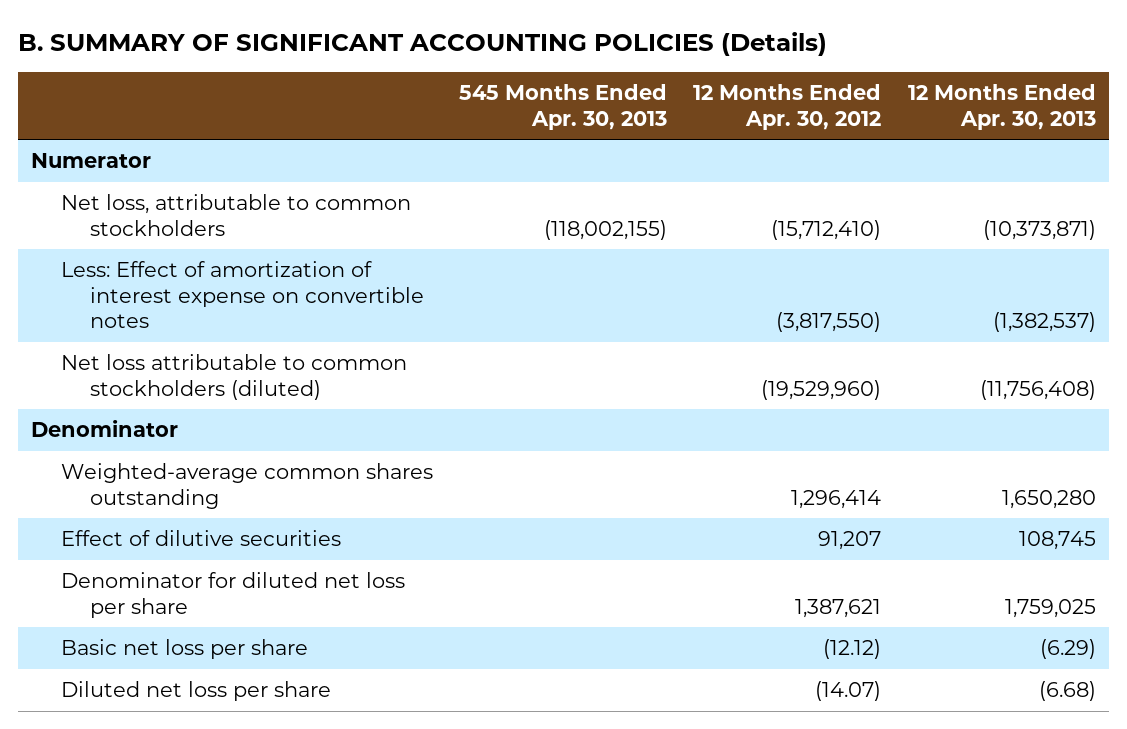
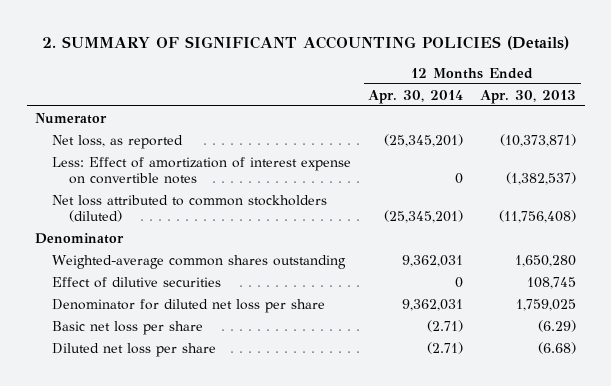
- B. SUMMARY OF SIGNIFICANT ACCOUNTING POLICIES (Details)
+ 2. SUMMARY OF SIGNIFICANT ACCOUNTING POLICIES (Details)
- | 545 Months Ended Apr. 30, 2013 | 12 Months Ended Apr. 30, 2012 | 12 Months Ended Apr. 30, 2013
+ | 12 Months Ended Apr. 30, 2014 | 12 Months Ended Apr. 30, 2013
- Net loss, attributable to common stockholders | (118,002,155) | (15,712,410) | (10,373,871)
+ Net loss, as reported | (25,345,201) | (10,373,871)
- Net loss attributable to common stockholders (diluted) | | (19,529,960) | (11,756,408)
+ Net loss attributed to common stockholders (diluted) | (25,345,201) | (11,756,408)

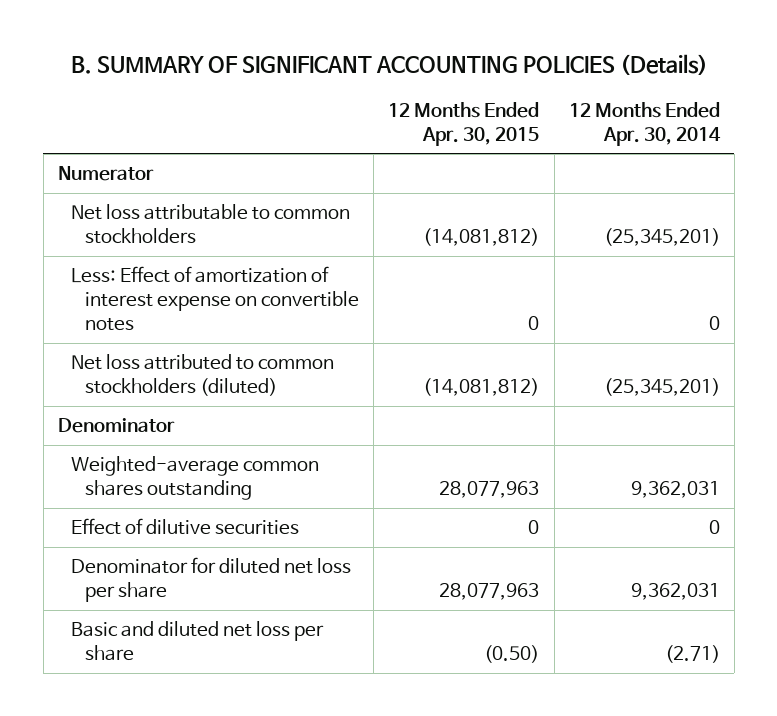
- 2. SUMMARY OF SIGNIFICANT ACCOUNTING POLICIES (Details)
+ B. SUMMARY OF SIGNIFICANT ACCOUNTING POLICIES (Details)
- | 12 Months Ended Apr. 30, 2014 | 12 Months Ended Apr. 30, 2013
+ | 12 Months Ended Apr. 30, 2015 | 12 Months Ended Apr. 30, 2014
- Net loss, as reported | (25,345,201) | (10,373,871)
+ Net loss attributable to common stockholders | (14,081,812) | (25,345,201)
- Basic net loss per share | (2.71) | (6.29)
- Diluted net loss per share | (2.71) | (6.68)
+ Basic and diluted net loss per share | (0.50) | (2.71)

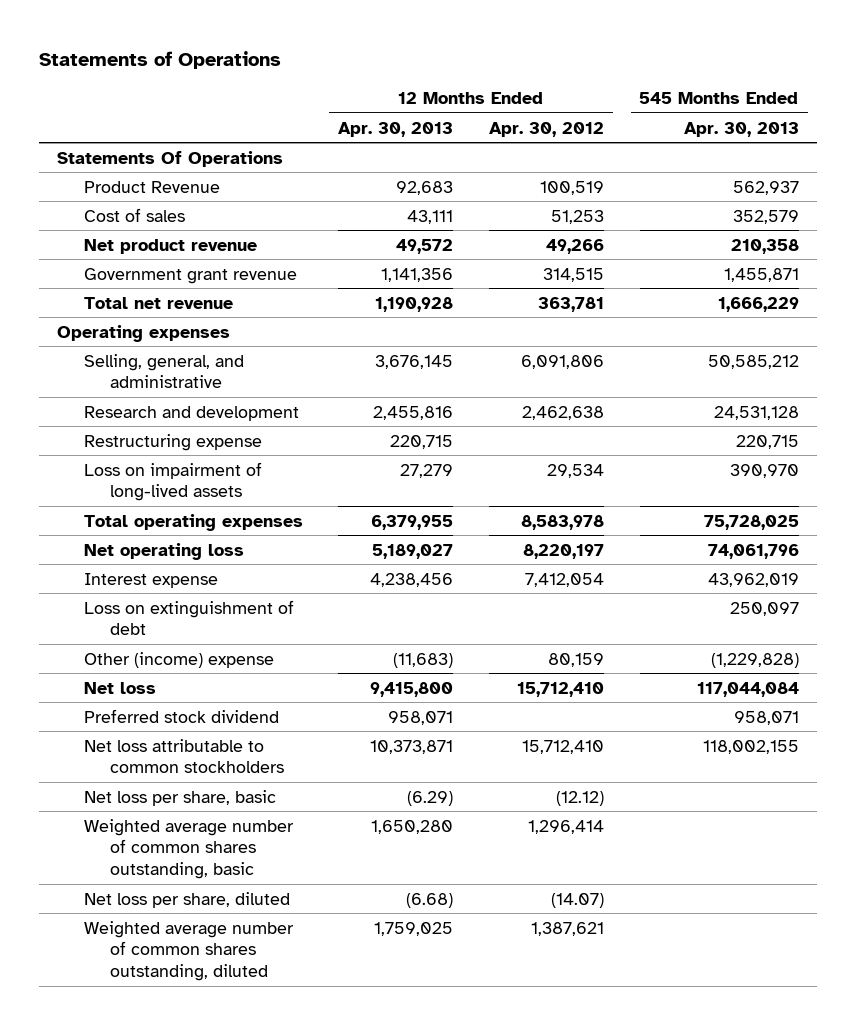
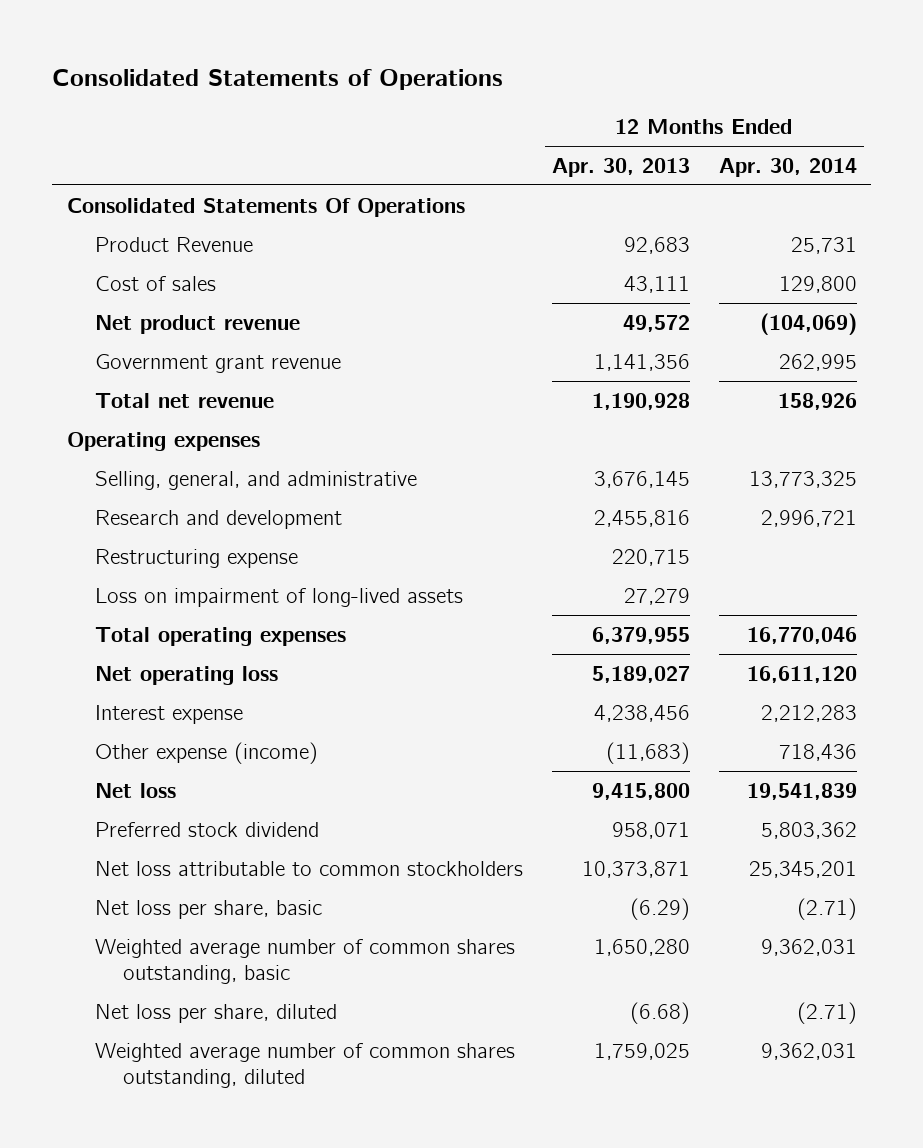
- Statements of Operations
+ Consolidated Statements of Operations
- | 12 Months Ended Apr. 30, 2013 | 12 Months Ended Apr. 30, 2012 | 545 Months Ended Apr. 30, 2013
+ | 12 Months Ended Apr. 30, 2013 | 12 Months Ended Apr. 30, 2014
- Statements Of Operations
+ Consolidated Statements Of Operations
- Loss on extinguishment of debt | | | 250,097
- Other (income) expense | (11,683) | 80,159 | (1,229,828)
+ Other expense (income) | (11,683) | 718,436

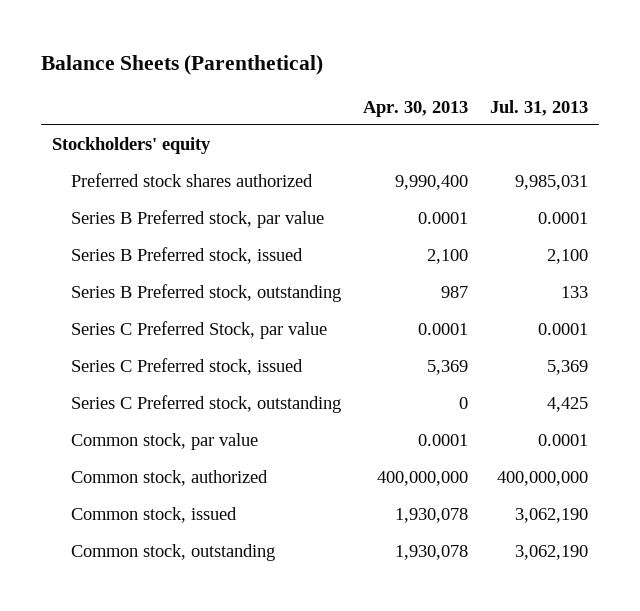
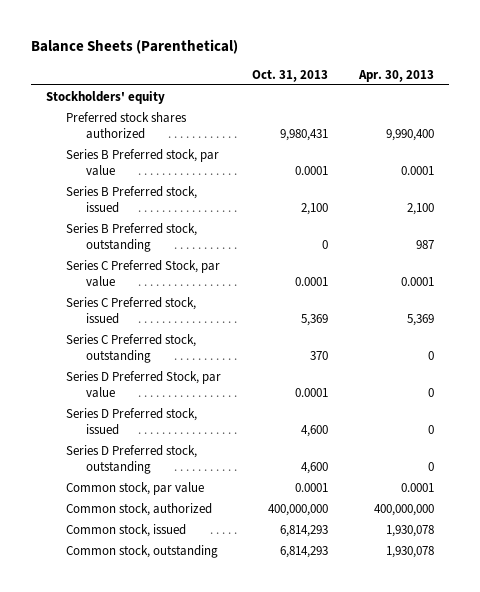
- | Apr. 30, 2013 | Jul. 31, 2013
+ | Oct. 31, 2013 | Apr. 30, 2013
+ Series D Preferred Stock, par value | 0.0001 | 0
+ Series D Preferred stock, issued | 4,600 | 0
+ Series D Preferred stock, outstanding | 4,600 | 0

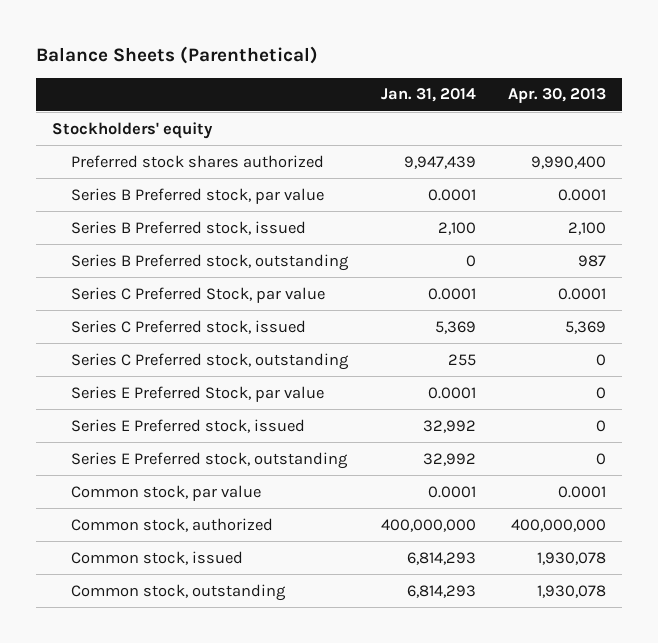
- | Oct. 31, 2013 | Apr. 30, 2013
+ | Jan. 31, 2014 | Apr. 30, 2013
- Series D Preferred Stock, par value | 0.0001 | 0
- Series D Preferred stock, issued | 4,600 | 0
- Series D Preferred stock, outstanding | 4,600 | 0
+ Series E Preferred Stock, par value | 0.0001 | 0
+ Series E Preferred stock, issued | 32,992 | 0
+ Series E Preferred stock, outstanding | 32,992 | 0

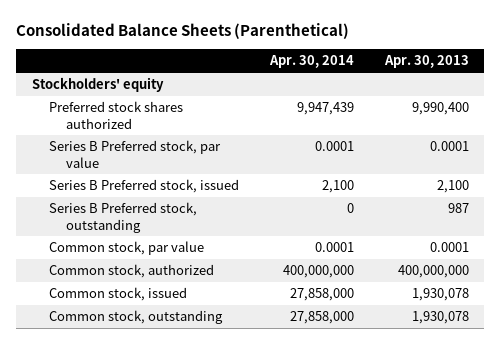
- Balance Sheets (Parenthetical)
+ Consolidated Balance Sheets (Parenthetical)
- | Jan. 31, 2014 | Apr. 30, 2013
+ | Apr. 30, 2014 | Apr. 30, 2013
- Series C Preferred Stock, par value | 0.0001 | 0.0001
- Series C Preferred stock, issued | 5,369 | 5,369
- Series C Preferred stock, outstanding | 255 | 0
- Series E Preferred Stock, par value | 0.0001 | 0
- Series E Preferred stock, issued | 32,992 | 0
- Series E Preferred stock, outstanding | 32,992 | 0

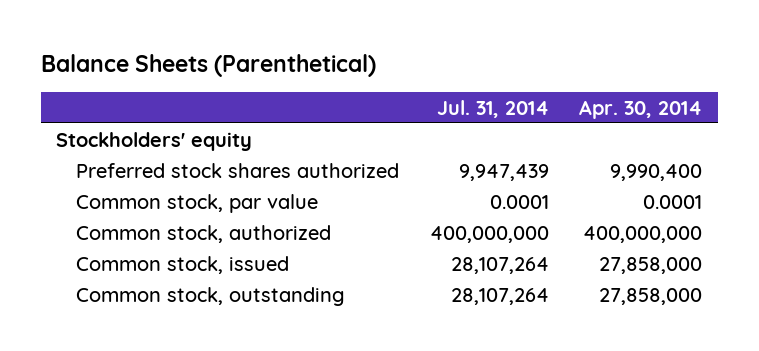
- Consolidated Balance Sheets (Parenthetical)
+ Balance Sheets (Parenthetical)
- | Apr. 30, 2014 | Apr. 30, 2013
+ | Jul. 31, 2014 | Apr. 30, 2014
- Preferred stock shares authorized | 9,947,439 | 9,990,400
- Series B Preferred stock, par value | 0.0001 | 0.0001
- Series B Preferred stock, issued | 2,100 | 2,100
- Series B Preferred stock, outstanding | 0 | 987
+ Preferred stock shares authorized | 9,947,439 | 9,990,400

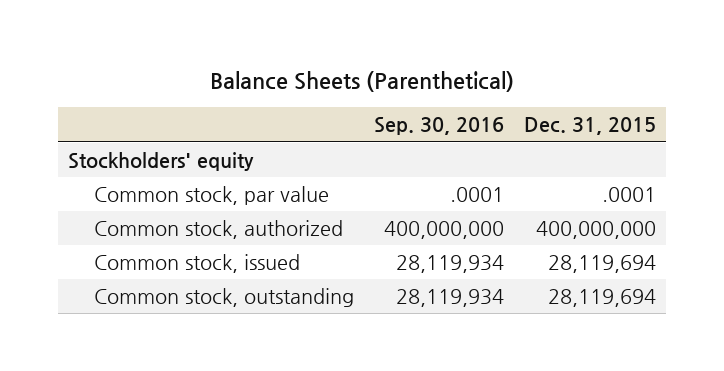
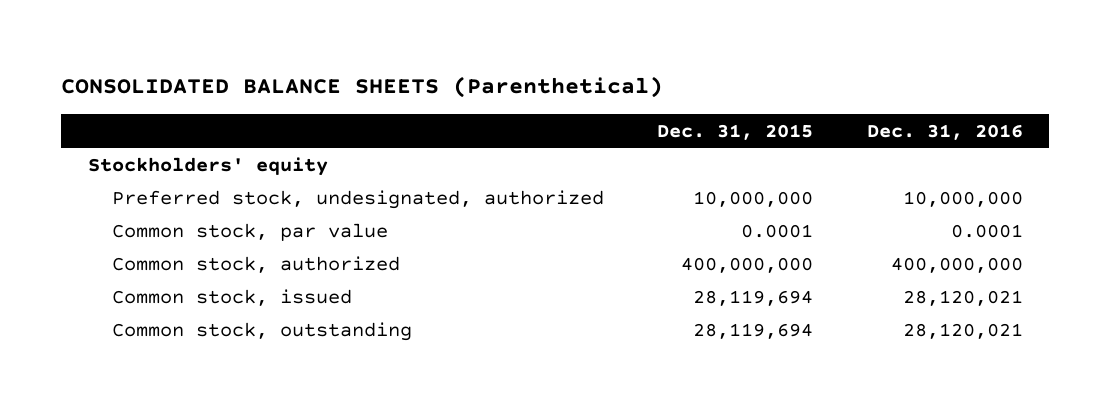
- Balance Sheets (Parenthetical)
+ CONSOLIDATED BALANCE SHEETS (Parenthetical)
- | Sep. 30, 2016 | Dec. 31, 2015
+ | Dec. 31, 2015 | Dec. 31, 2016
- Common stock, par value | .0001 | .0001
+ Preferred stock, undesignated, authorized | 10,000,000 | 10,000,000
+ Common stock, par value | 0.0001 | 0.0001

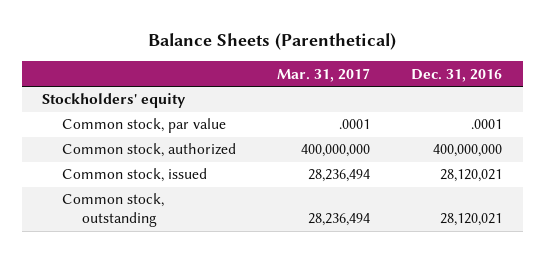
- CONSOLIDATED BALANCE SHEETS (Parenthetical)
+ Balance Sheets (Parenthetical)
- | Dec. 31, 2015 | Dec. 31, 2016
+ | Mar. 31, 2017 | Dec. 31, 2016
- Preferred stock, undesignated, authorized | 10,000,000 | 10,000,000
- Common stock, par value | 0.0001 | 0.0001
+ Common stock, par value | .0001 | .0001

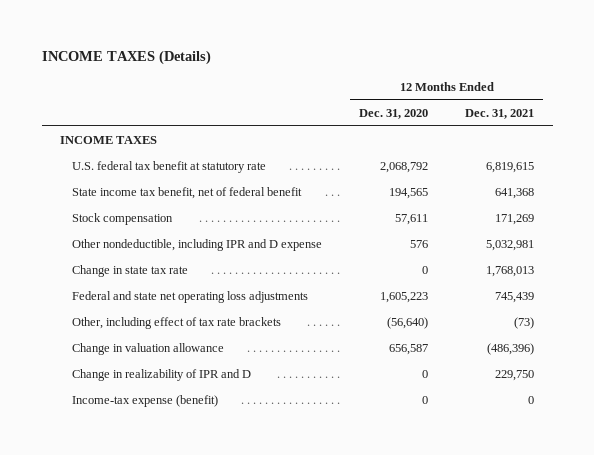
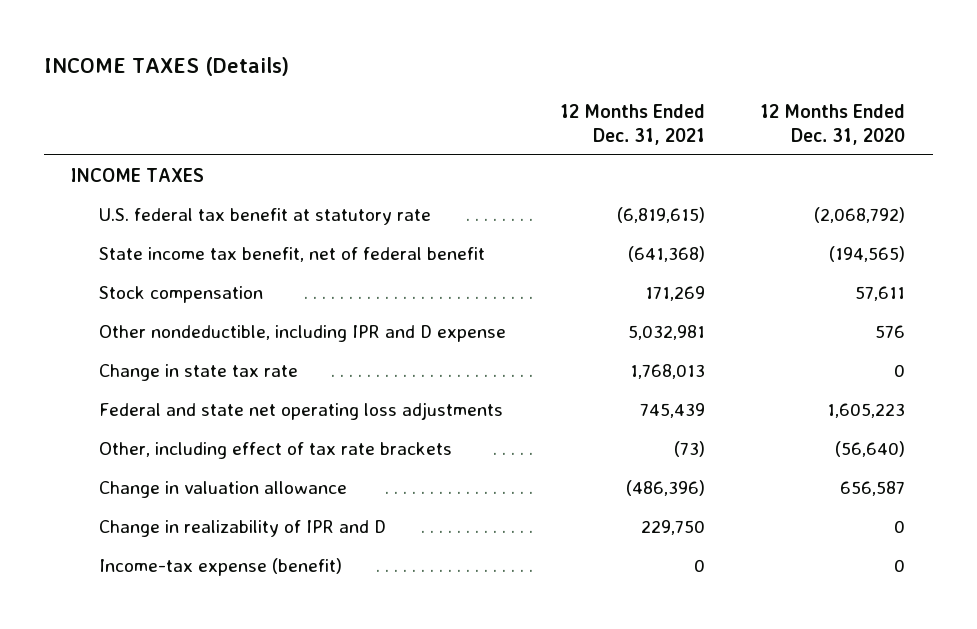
- | 12 Months Ended Dec. 31, 2020 | 12 Months Ended Dec. 31, 2021
+ | 12 Months Ended Dec. 31, 2021 | 12 Months Ended Dec. 31, 2020
- U.S. federal tax benefit at statutory rate | 2,068,792 | 6,819,615
- State income tax benefit, net of federal benefit | 194,565 | 641,368
+ U.S. federal tax benefit at statutory rate | (6,819,615) | (2,068,792)
+ State income tax benefit, net of federal benefit | (641,368) | (194,565)

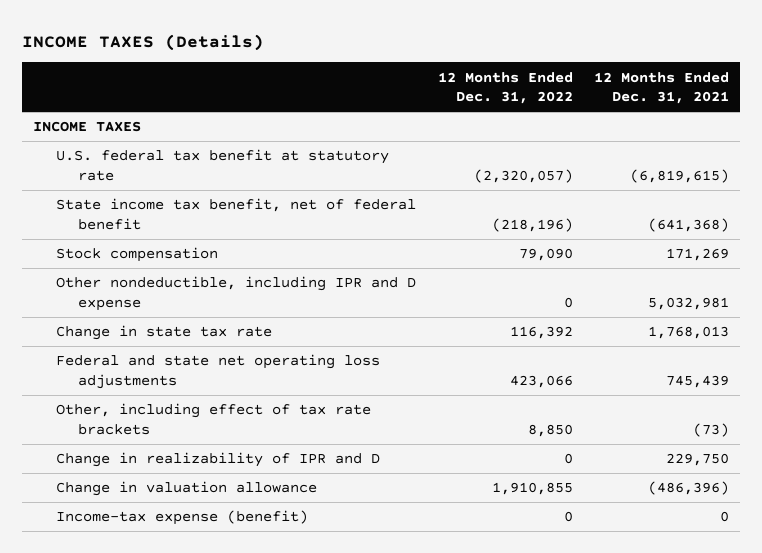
- | 12 Months Ended Dec. 31, 2021 | 12 Months Ended Dec. 31, 2020
+ | 12 Months Ended Dec. 31, 2022 | 12 Months Ended Dec. 31, 2021
moved down: Change in valuation allowance | 1,910,855 | (486,396)

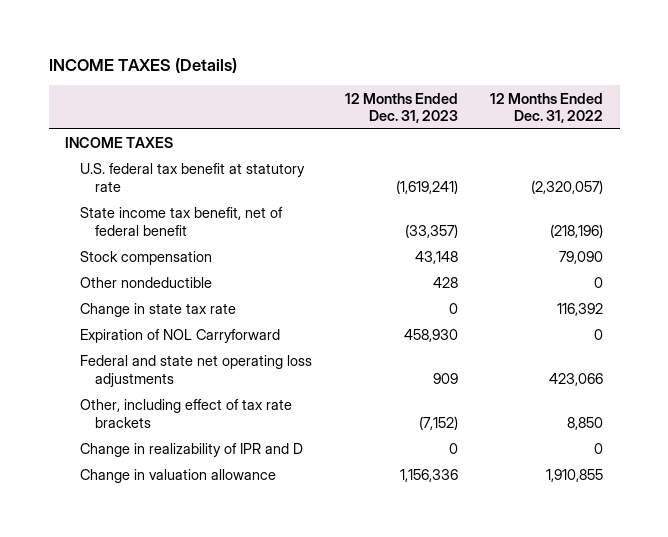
- | 12 Months Ended Dec. 31, 2022 | 12 Months Ended Dec. 31, 2021
+ | 12 Months Ended Dec. 31, 2023 | 12 Months Ended Dec. 31, 2022
- Other nondeductible, including IPR and D expense | 0 | 5,032,981
+ Other nondeductible | 428 | 0
+ Expiration of NOL Carryforward | 458,930 | 0
- Income-tax expense (benefit) | 0 | 0

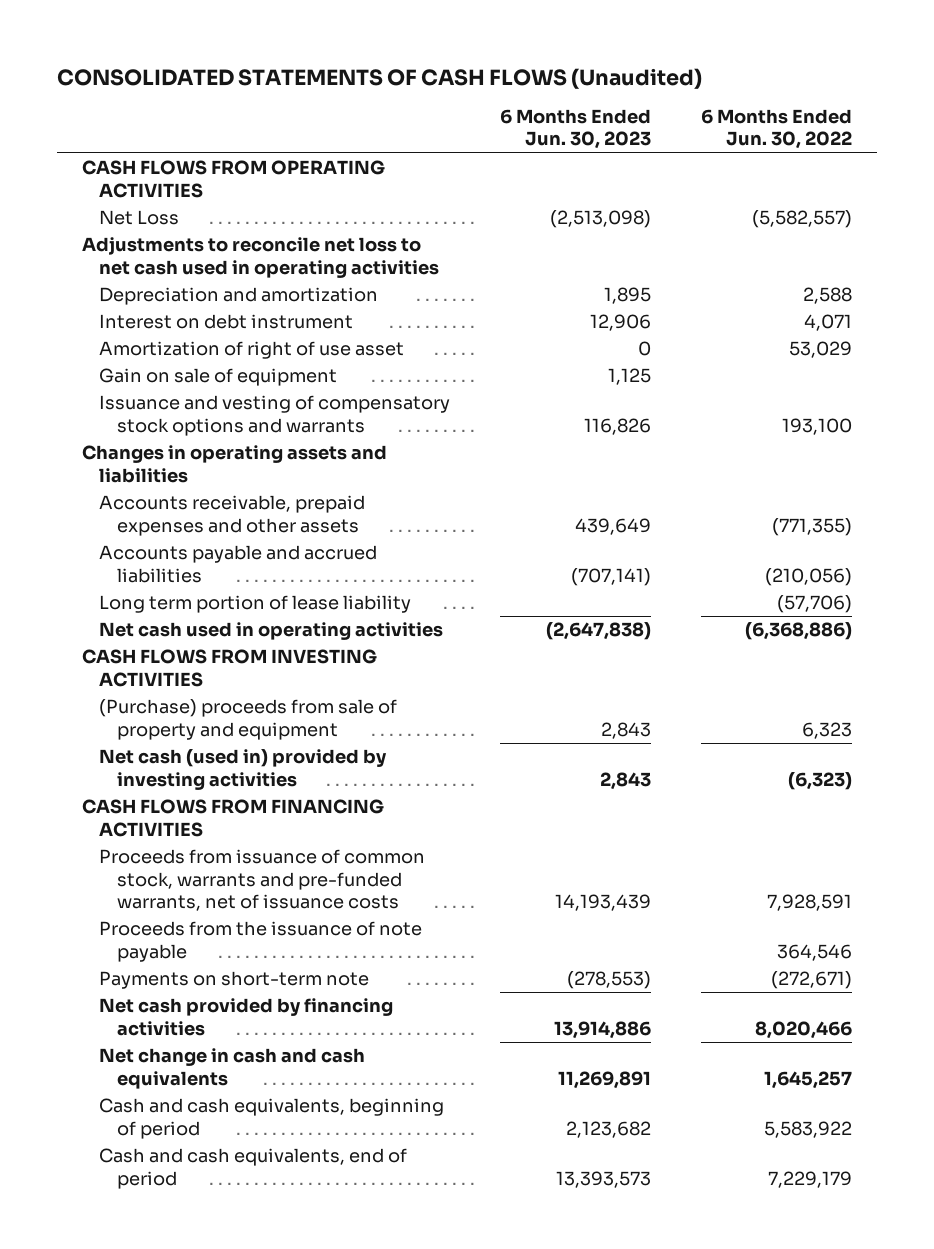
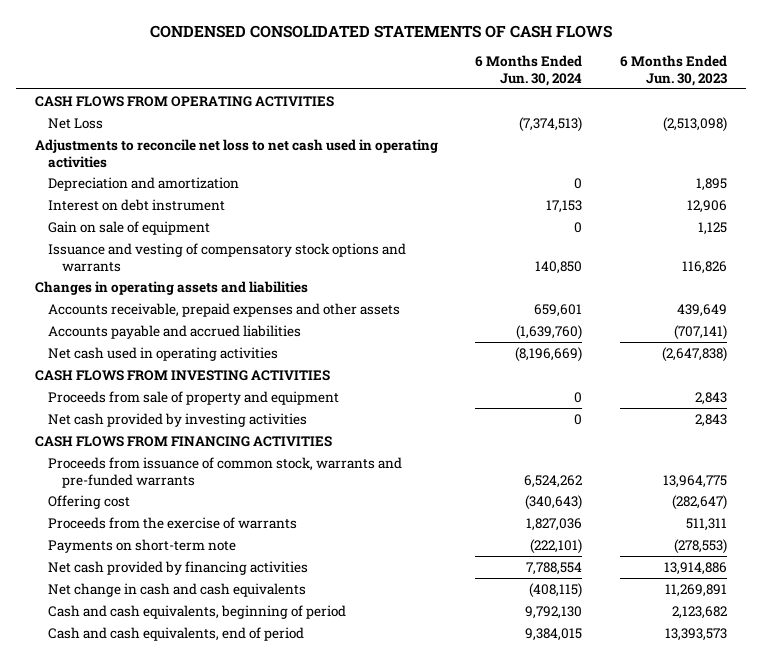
- CONSOLIDATED STATEMENTS OF CASH FLOWS (Unaudited)
+ CONDENSED CONSOLIDATED STATEMENTS OF CASH FLOWS
- | 6 Months Ended Jun. 30, 2023 | 6 Months Ended Jun. 30, 2022
+ | 6 Months Ended Jun. 30, 2024 | 6 Months Ended Jun. 30, 2023
- Amortization of right of use asset | 0 | 53,029
- Long term portion of lease liability | | (57,706)
- (Purchase) proceeds from sale of property and equipment | 2,843 | 6,323
- Net cash (used in) provided by investing activities | 2,843 | (6,323)
+ Proceeds from sale of property and equipment | 0 | 2,843
+ Net cash provided by investing activities | 0 | 2,843
- Proceeds from issuance of common stock, warrants and pre-funded warrants, net of issuance costs | 14,193,439 | 7,928,591
- Proceeds from the issuance of note payable | | 364,546
+ Proceeds from issuance of common stock, warrants and pre-funded warrants | 6,524,262 | 13,964,775
+ Offering cost | (340,643) | (282,647)
+ Proceeds from the exercise of warrants | 1,827,036 | 511,311

